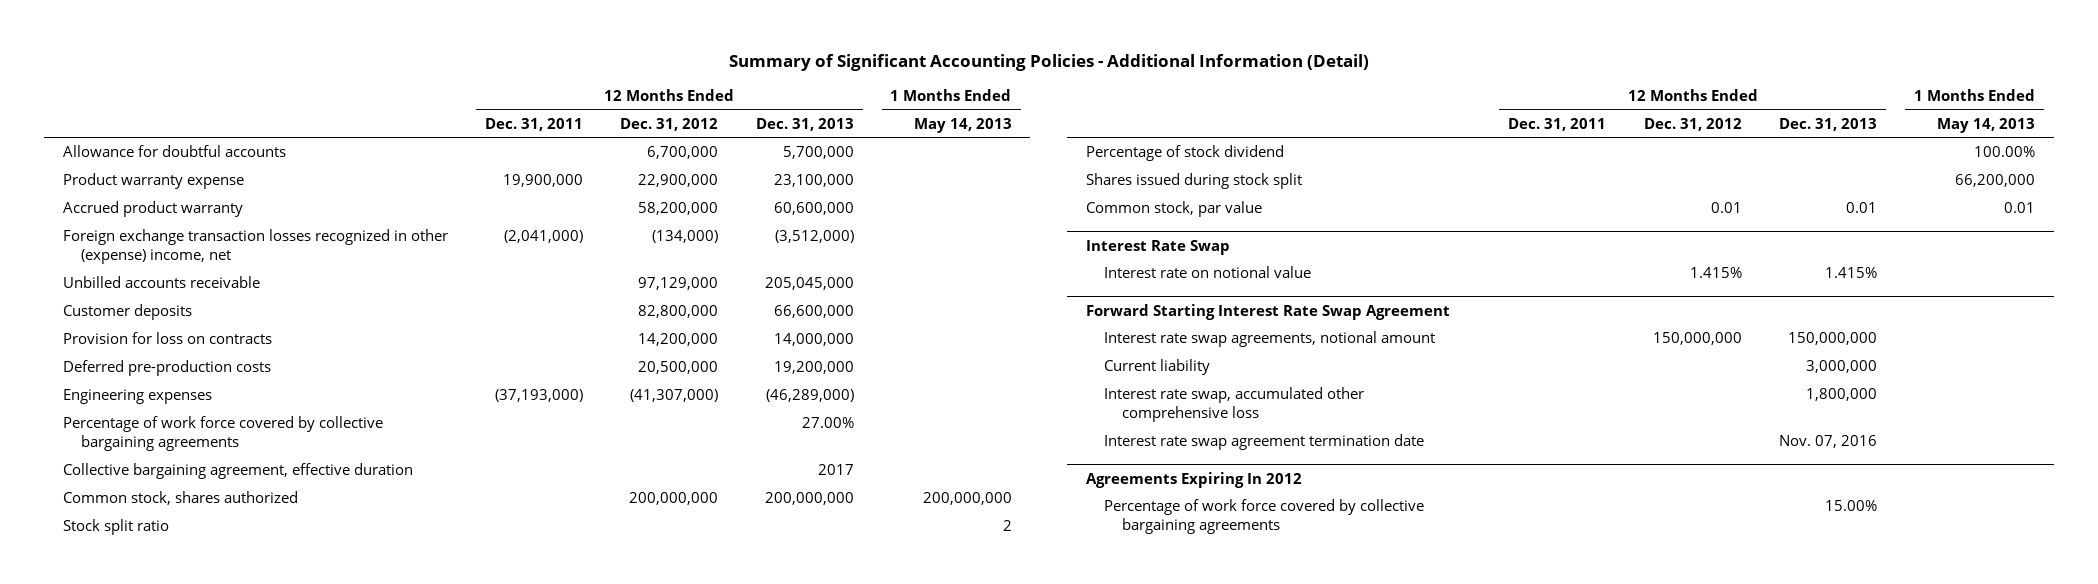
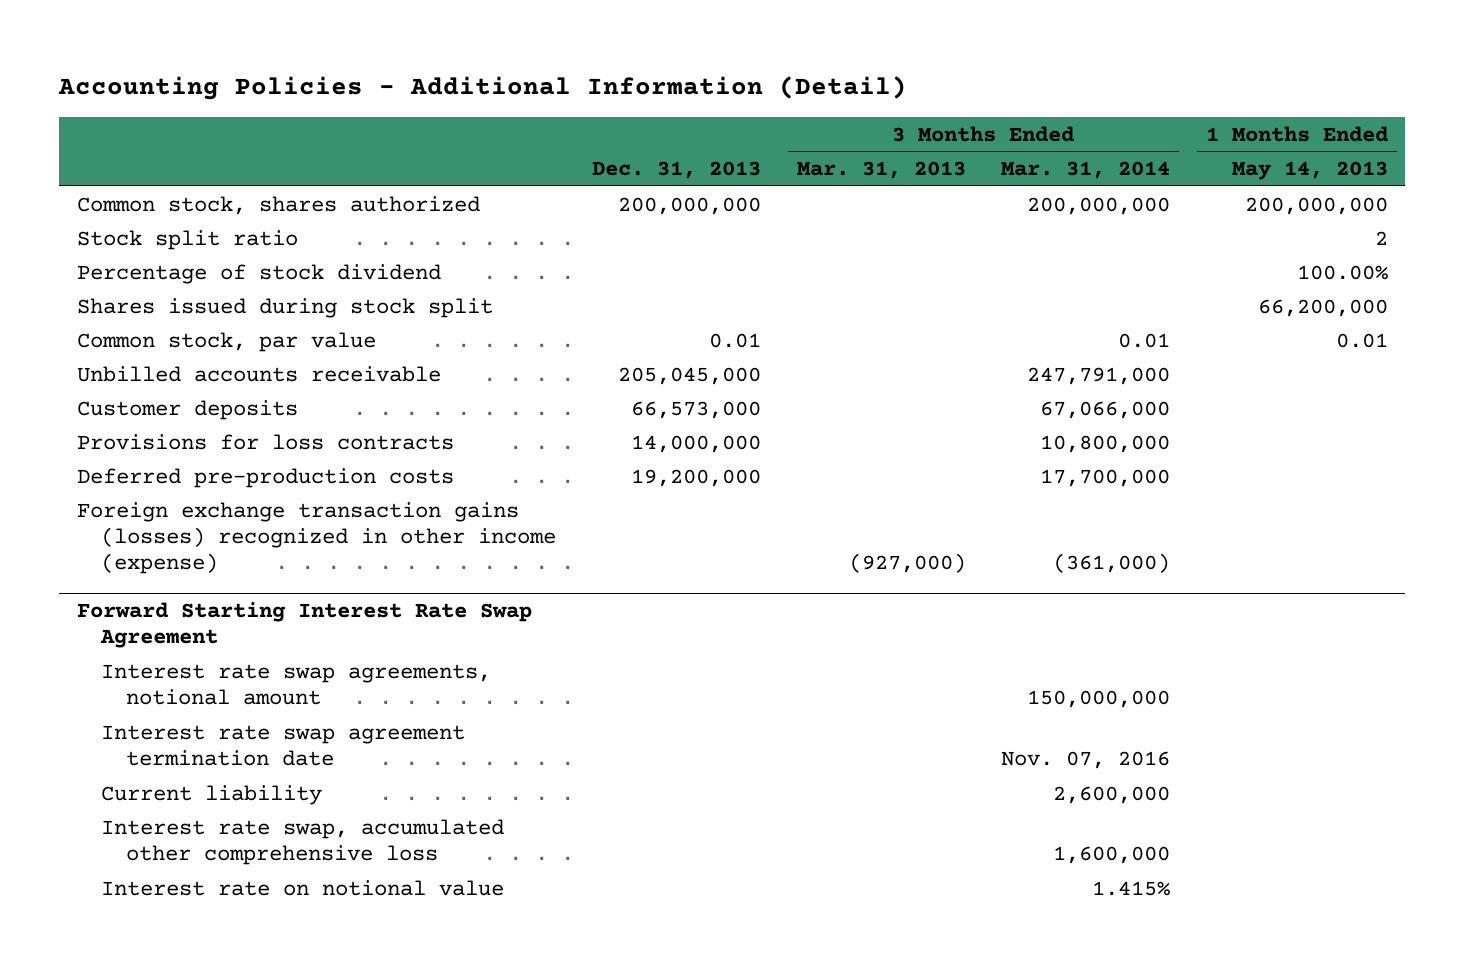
- Summary of Significant Accounting Policies - Additional Information (Detail)
+ Accounting Policies - Additional Information (Detail)
- | 12 Months Ended Dec. 31, 2011 | 12 Months Ended Dec. 31, 2012 | 12 Months Ended Dec. 31, 2013 | 1 Months Ended May 14, 2013
+ | Dec. 31, 2013 | 3 Months Ended Mar. 31, 2013 | 3 Months Ended Mar. 31, 2014 | 1 Months Ended May 14, 2013
- Allowance for doubtful accounts | | 6,700,000 | 5,700,000 |
- Product warranty expense | 19,900,000 | 22,900,000 | 23,100,000 |
- Accrued product warranty | | 58,200,000 | 60,600,000 |
- Foreign exchange transaction losses recognized in other (expense) income, net | (2,041,000) | (134,000) | (3,512,000) |
- Provision for loss on contracts | | 14,200,000 | 14,000,000 |
- Engineering expenses | (37,193,000) | (41,307,000) | (46,289,000) |
- Percentage of work force covered by collective bargaining agreements | | | 27.00% |
- Collective bargaining agreement, effective duration | | | 2017 |
- Interest Rate Swap
- Interest rate on notional value | | 1.415% | 1.415% |
moved down: Unbilled accounts receivable | 205,045,000 | | 247,791,000 |
moved down: Customer deposits | 66,573,000 | | 67,066,000 |
+ Provisions for loss contracts | 14,000,000 | | 10,800,000 |
moved down: Deferred pre-production costs | 19,200,000 | | 17,700,000 |
+ Foreign exchange transaction gains (losses) recognized in other income (expense) | | (927,000) | (361,000) |
@ Forward Starting Interest Rate Swap Agreement
moved up: Interest rate swap agreement termination date | | | Nov. 07, 2016 |
- Agreements Expiring In 2012
- Percentage of work force covered by collective bargaining agreements | | | 15.00% |
@ Forward Starting Interest Rate Swap Agreement
+ Interest rate on notional value | | | 1.415% |

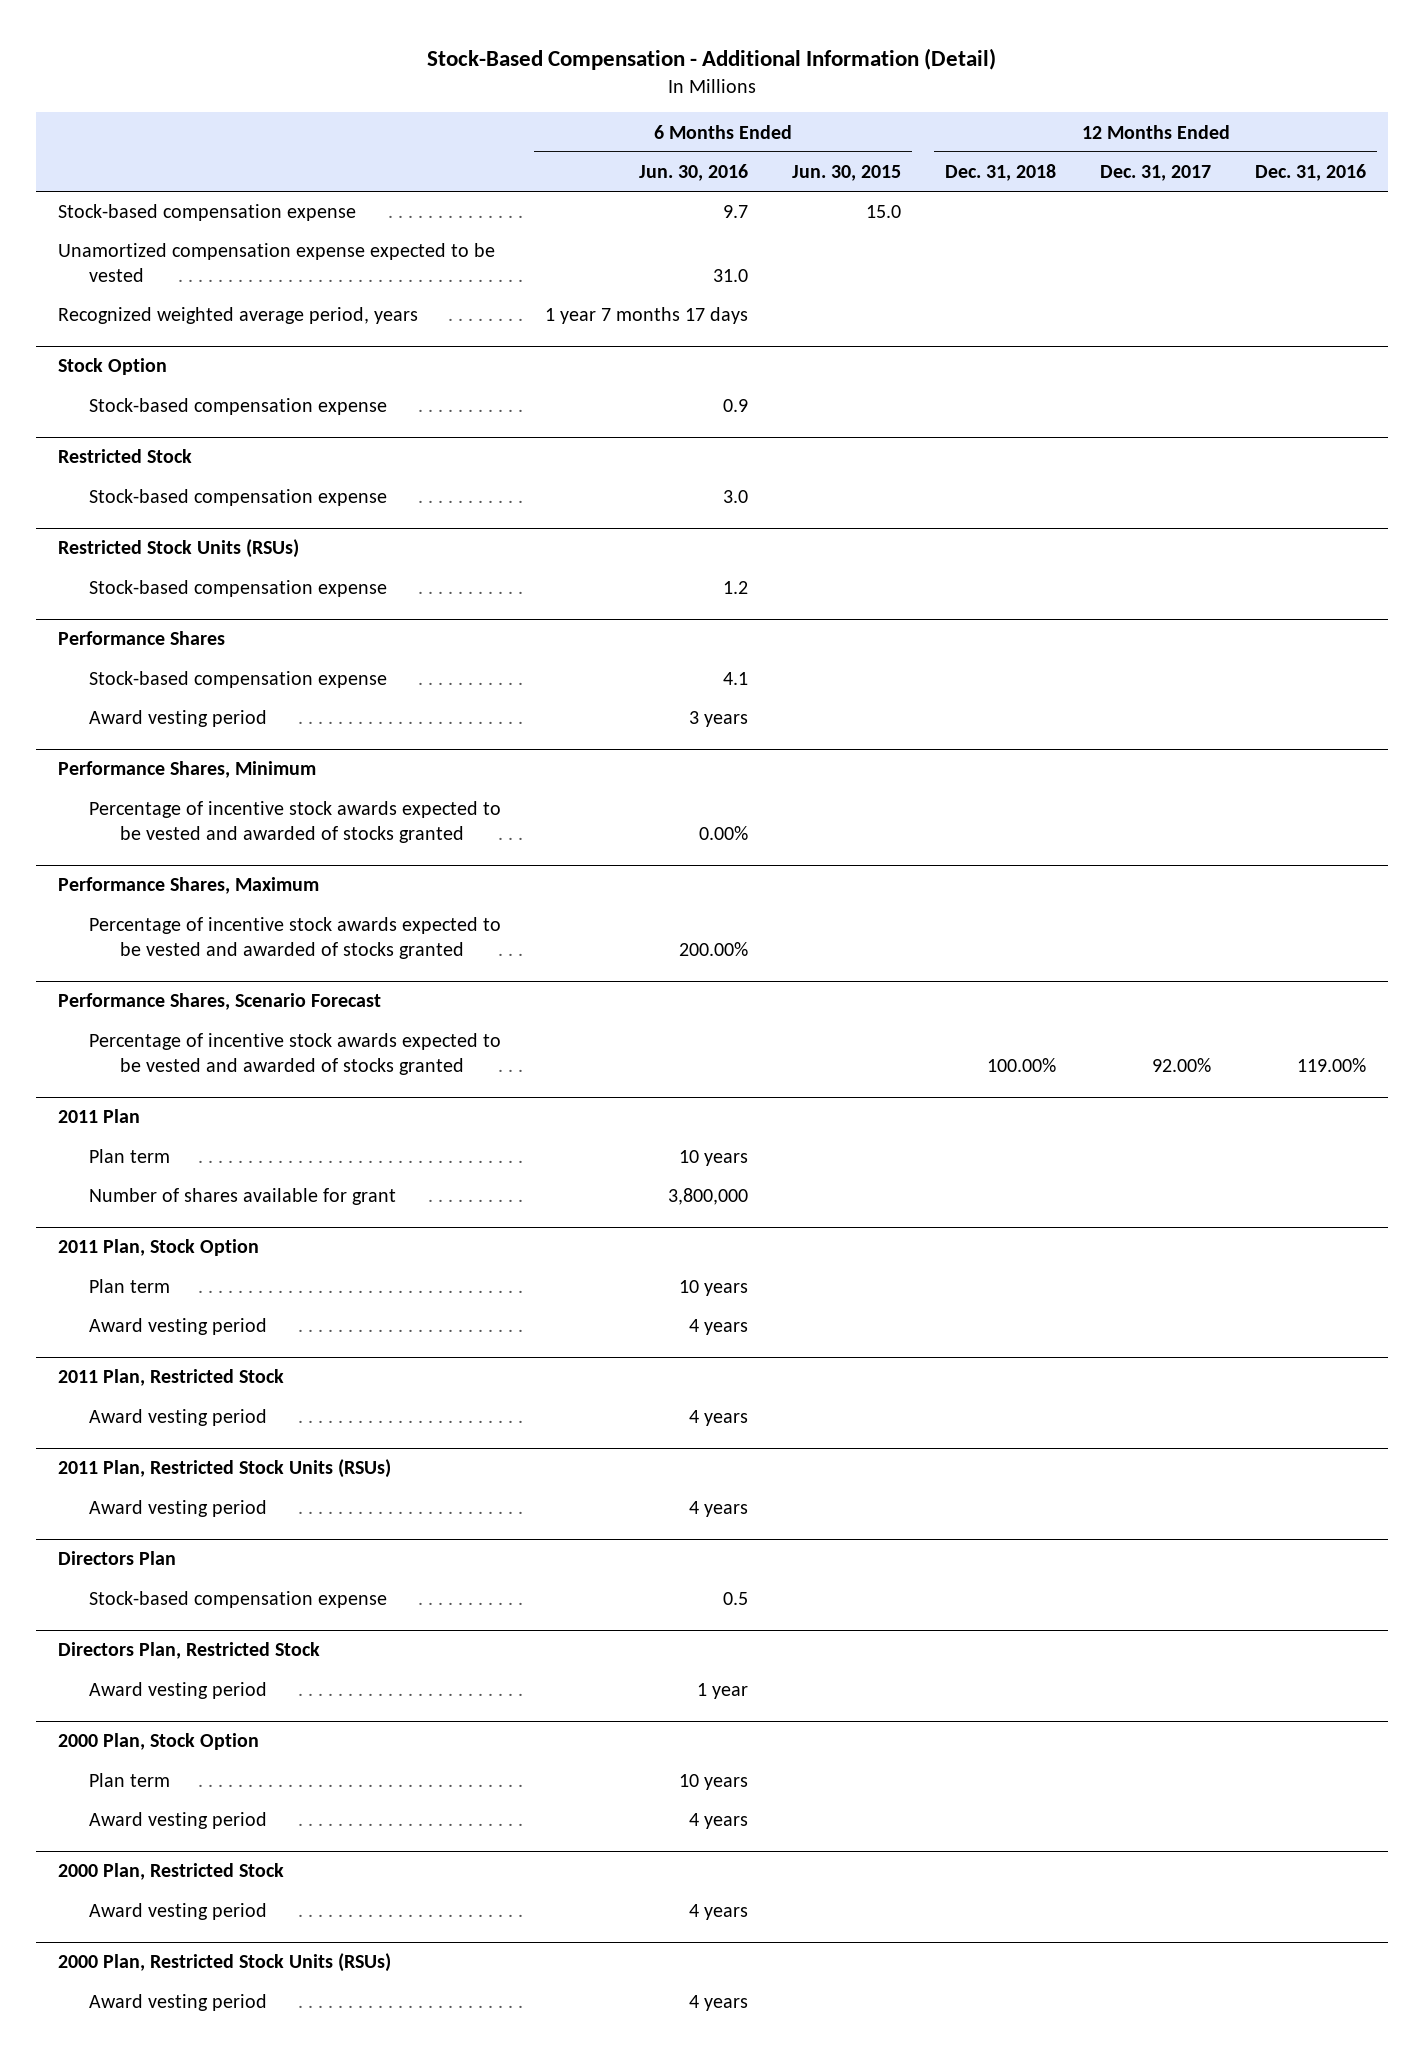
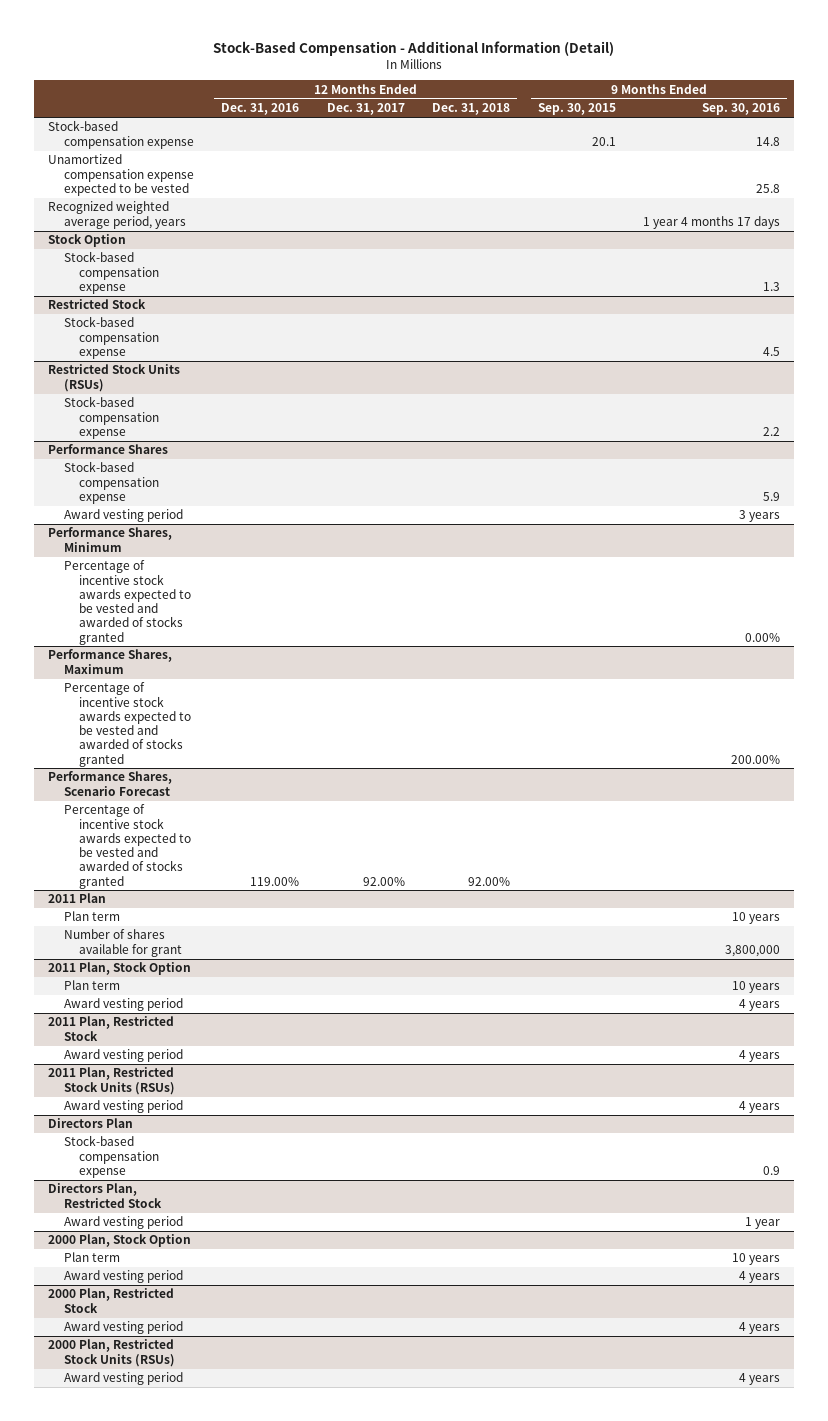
- | 6 Months Ended Jun. 30, 2016 | 6 Months Ended Jun. 30, 2015 | 12 Months Ended Dec. 31, 2018 | 12 Months Ended Dec. 31, 2017 | 12 Months Ended Dec. 31, 2016
+ | 12 Months Ended Dec. 31, 2016 | 12 Months Ended Dec. 31, 2017 | 12 Months Ended Dec. 31, 2018 | 9 Months Ended Sep. 30, 2015 | 9 Months Ended Sep. 30, 2016
@ Performance Shares, Scenario Forecast
- Percentage of incentive stock awards expected to be vested and awarded of stocks granted | | | 100.00% | 92.00% | 119.00%
+ Percentage of incentive stock awards expected to be vested and awarded of stocks granted | 119.00% | 92.00% | 92.00% | |

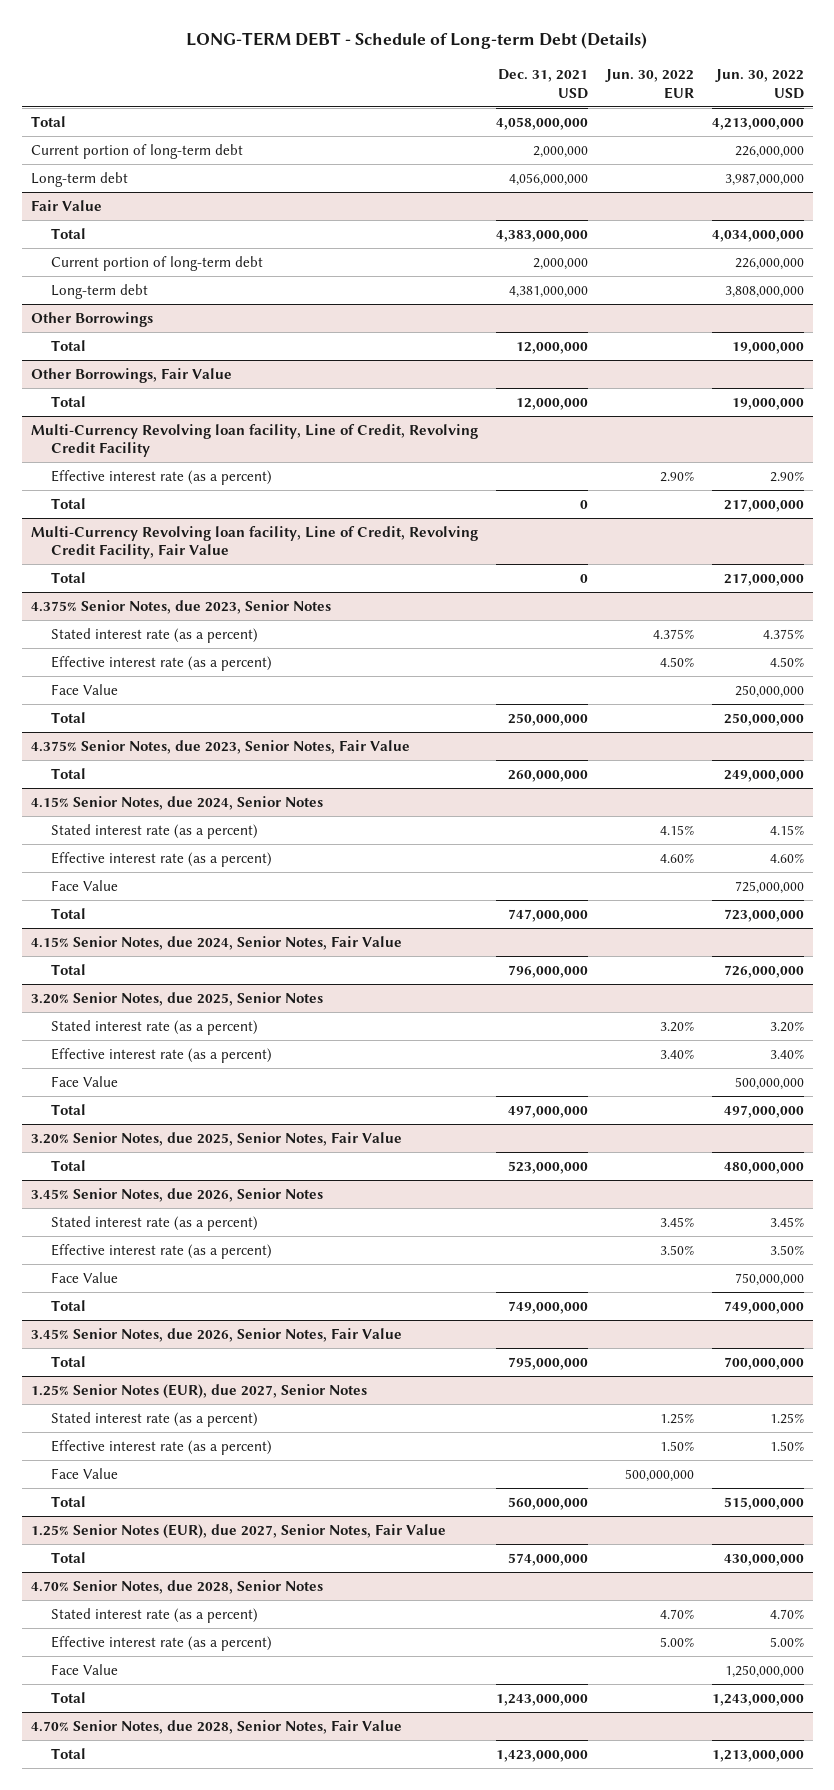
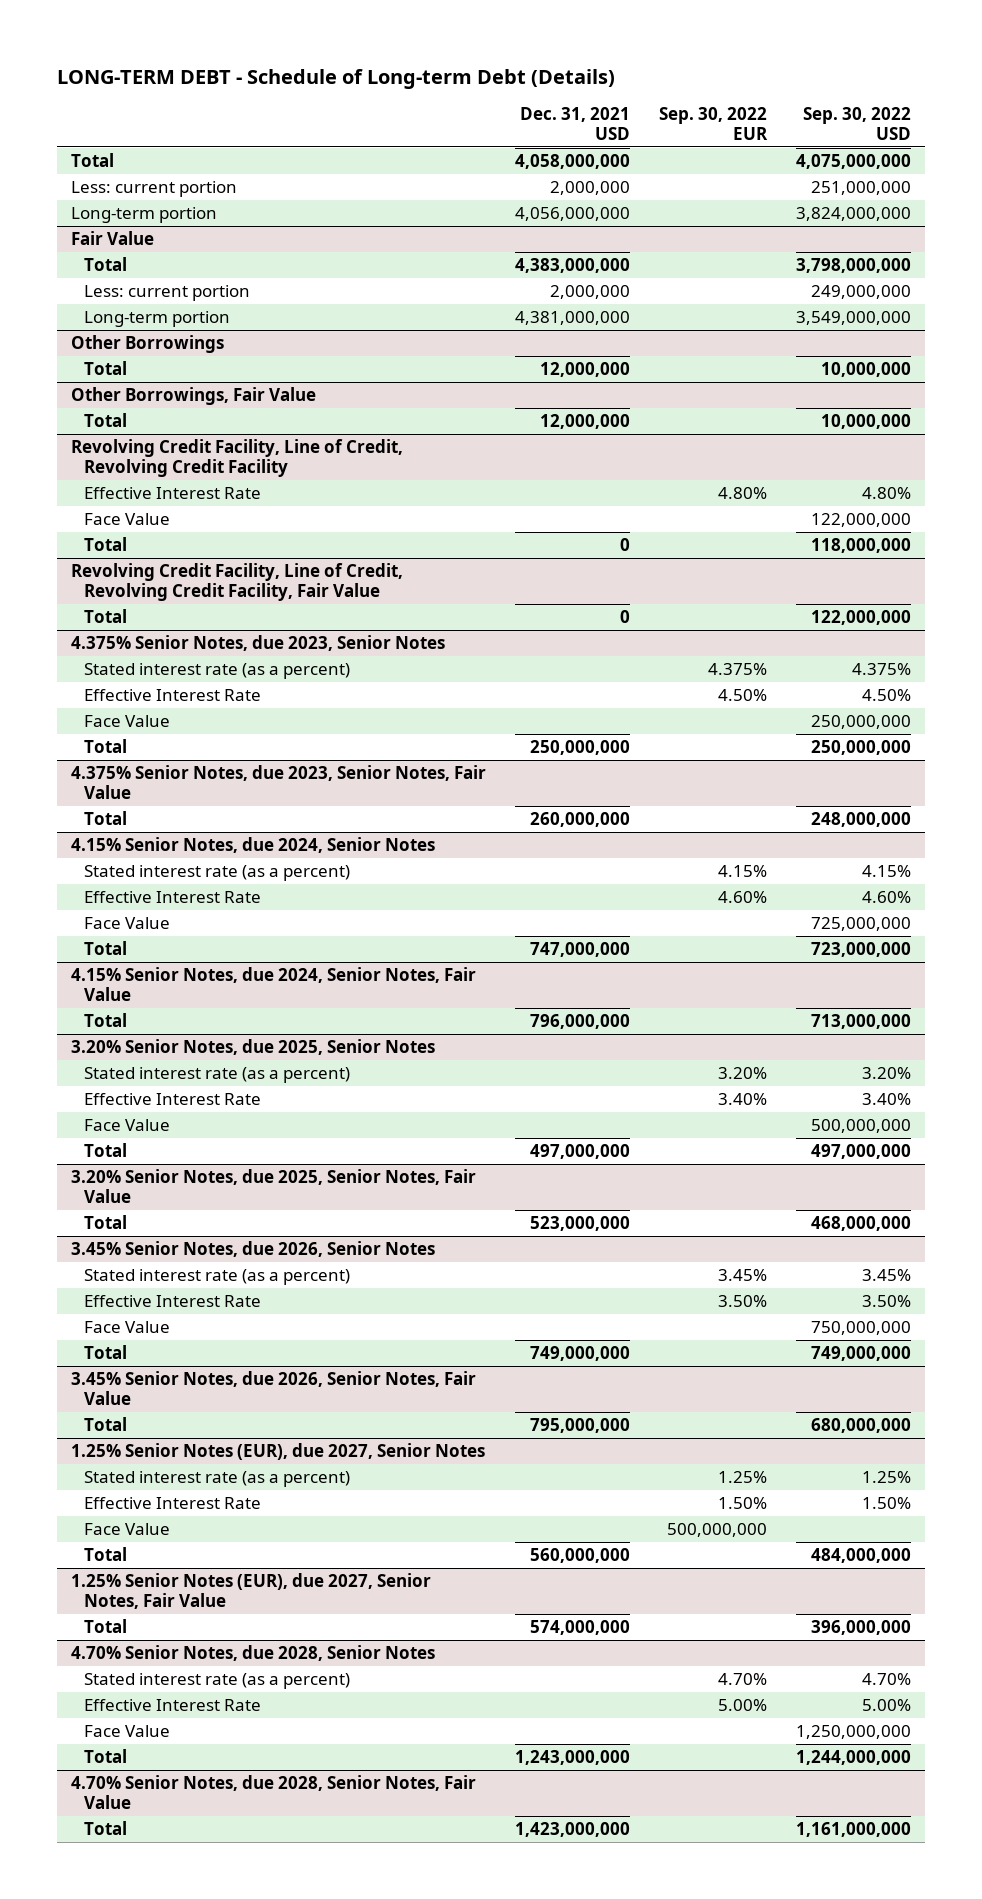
- | Dec. 31, 2021 USD | Jun. 30, 2022 EUR | Jun. 30, 2022 USD
+ | Dec. 31, 2021 USD | Sep. 30, 2022 EUR | Sep. 30, 2022 USD
- Current portion of long-term debt | 2,000,000 | | 226,000,000
- Long-term debt | 4,056,000,000 | | 3,987,000,000
+ Less: current portion | 2,000,000 | | 251,000,000
+ Long-term portion | 4,056,000,000 | | 3,824,000,000
@ Fair Value
- Current portion of long-term debt | 2,000,000 | | 226,000,000
- Long-term debt | 4,381,000,000 | | 3,808,000,000
+ Less: current portion | 2,000,000 | | 249,000,000
+ Long-term portion | 4,381,000,000 | | 3,549,000,000
- Multi-Currency Revolving loan facility, Line of Credit, Revolving Credit Facility
- Effective interest rate (as a percent) | | 2.90% | 2.90%
+ Revolving Credit Facility, Line of Credit, Revolving Credit Facility
+ Effective Interest Rate | | 4.80% | 4.80%
+ Face Value | | | 122,000,000
- Multi-Currency Revolving loan facility, Line of Credit, Revolving Credit Facility, Fair Value
+ Revolving Credit Facility, Line of Credit, Revolving Credit Facility, Fair Value
@ 4.375% Senior Notes, due 2023, Senior Notes
- Effective interest rate (as a percent) | | 4.50% | 4.50%
+ Effective Interest Rate | | 4.50% | 4.50%
@ 4.15% Senior Notes, due 2024, Senior Notes
- Effective interest rate (as a percent) | | 4.60% | 4.60%
+ Effective Interest Rate | | 4.60% | 4.60%
@ 3.20% Senior Notes, due 2025, Senior Notes
- Effective interest rate (as a percent) | | 3.40% | 3.40%
+ Effective Interest Rate | | 3.40% | 3.40%
@ 3.45% Senior Notes, due 2026, Senior Notes
- Effective interest rate (as a percent) | | 3.50% | 3.50%
+ Effective Interest Rate | | 3.50% | 3.50%
@ 1.25% Senior Notes (EUR), due 2027, Senior Notes
- Effective interest rate (as a percent) | | 1.50% | 1.50%
+ Effective Interest Rate | | 1.50% | 1.50%
@ 4.70% Senior Notes, due 2028, Senior Notes
- Effective interest rate (as a percent) | | 5.00% | 5.00%
+ Effective Interest Rate | | 5.00% | 5.00%

